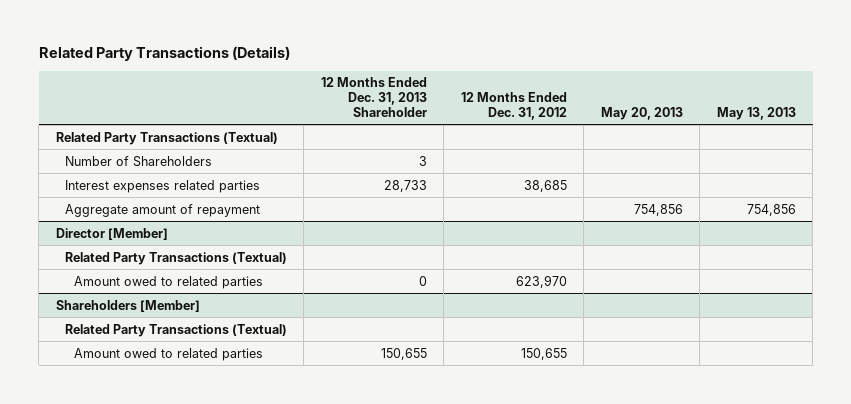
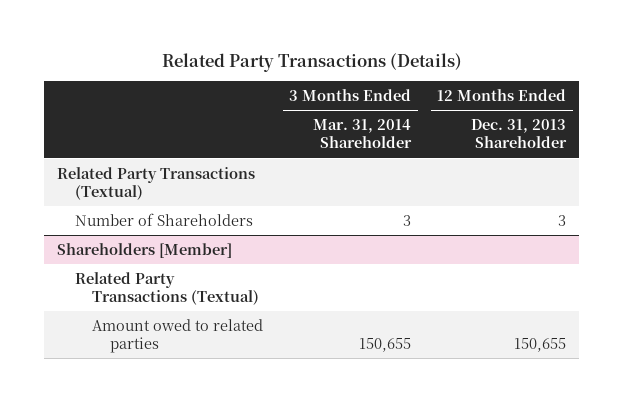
- | 12 Months Ended Dec. 31, 2013 Shareholder | 12 Months Ended Dec. 31, 2012 | May 20, 2013 | May 13, 2013
+ | 3 Months Ended Mar. 31, 2014 Shareholder | 12 Months Ended Dec. 31, 2013 Shareholder
- Interest expenses related parties | 28,733 | 38,685 | |
- Aggregate amount of repayment | | | 754,856 | 754,856
- Director [Member]
- Related Party Transactions (Textual)
- Amount owed to related parties | 0 | 623,970 | |

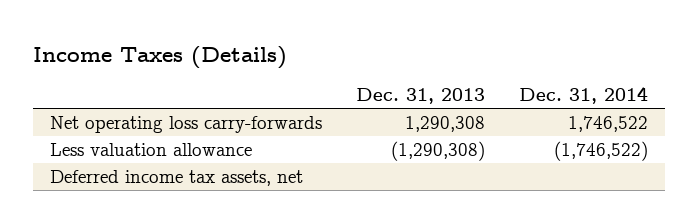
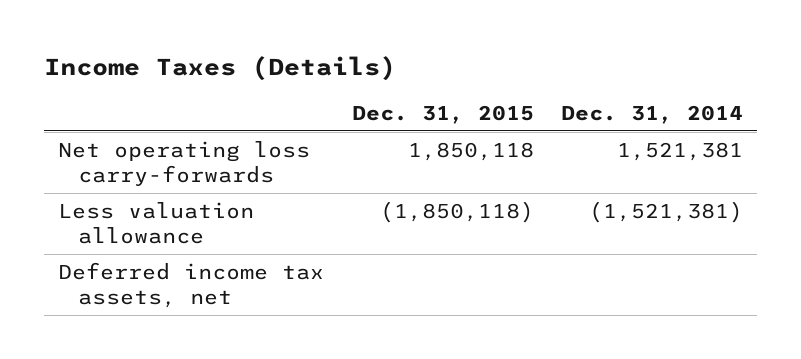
- | Dec. 31, 2013 | Dec. 31, 2014
+ | Dec. 31, 2015 | Dec. 31, 2014
- Net operating loss carry-forwards | 1,290,308 | 1,746,522
- Less valuation allowance | (1,290,308) | (1,746,522)
+ Net operating loss carry-forwards | 1,850,118 | 1,521,381
+ Less valuation allowance | (1,850,118) | (1,521,381)

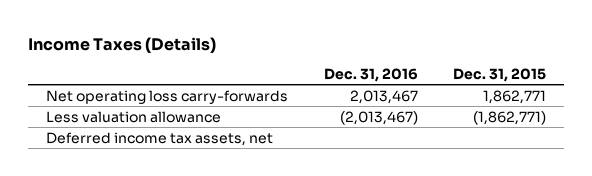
- | Dec. 31, 2015 | Dec. 31, 2014
+ | Dec. 31, 2016 | Dec. 31, 2015
- Net operating loss carry-forwards | 1,850,118 | 1,521,381
- Less valuation allowance | (1,850,118) | (1,521,381)
+ Net operating loss carry-forwards | 2,013,467 | 1,862,771
+ Less valuation allowance | (2,013,467) | (1,862,771)

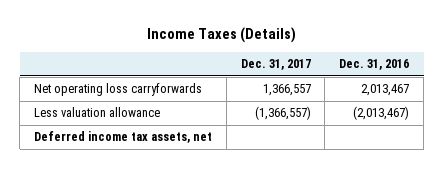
- | Dec. 31, 2016 | Dec. 31, 2015
+ | Dec. 31, 2017 | Dec. 31, 2016
- Net operating loss carry-forwards | 2,013,467 | 1,862,771
+ Net operating loss carryforwards | 1,366,557 | 2,013,467

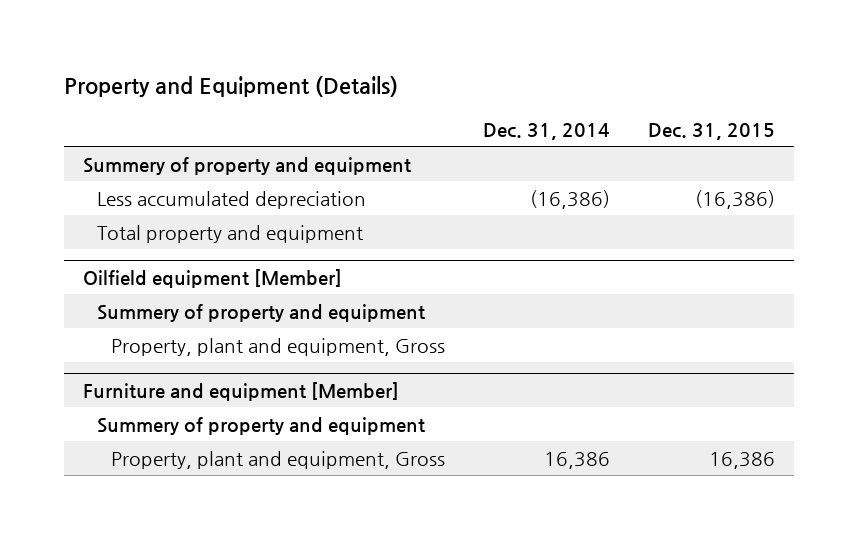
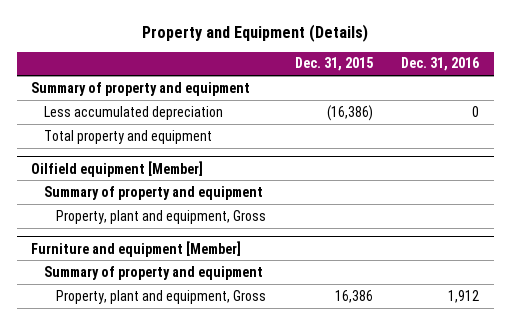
- | Dec. 31, 2014 | Dec. 31, 2015
+ | Dec. 31, 2015 | Dec. 31, 2016
- Summery of property and equipment
+ Summary of property and equipment
@ Oilfield equipment [Member]
- Summery of property and equipment
+ Summary of property and equipment
@ Furniture and equipment [Member]
- Summery of property and equipment
+ Summary of property and equipment

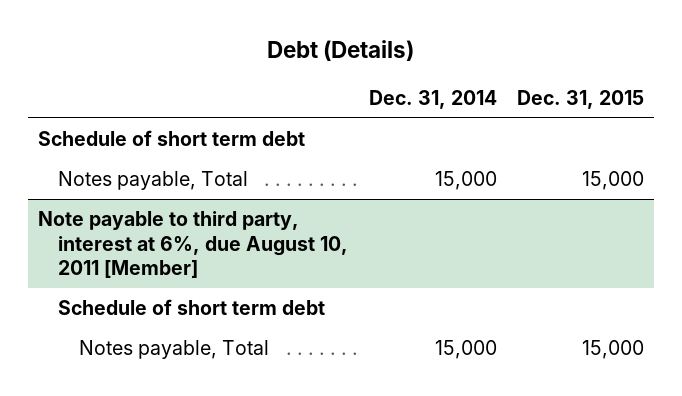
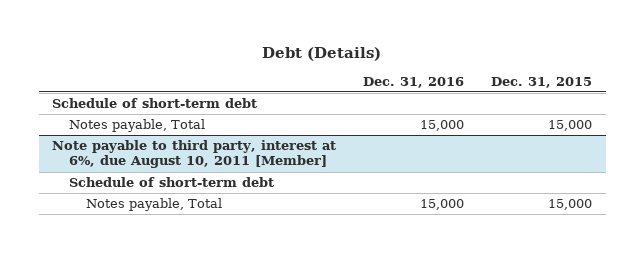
- | Dec. 31, 2014 | Dec. 31, 2015
+ | Dec. 31, 2016 | Dec. 31, 2015
- Schedule of short term debt
+ Schedule of short-term debt
@ Note payable to third party, interest at 6%, due August 10, 2011 [Member]
- Schedule of short term debt
+ Schedule of short-term debt

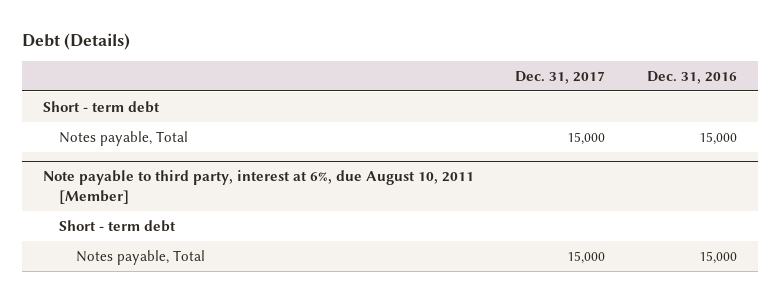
- | Dec. 31, 2016 | Dec. 31, 2015
+ | Dec. 31, 2017 | Dec. 31, 2016
- Schedule of short-term debt
+ Short - term debt
@ Note payable to third party, interest at 6%, due August 10, 2011 [Member]
- Schedule of short-term debt
+ Short - term debt

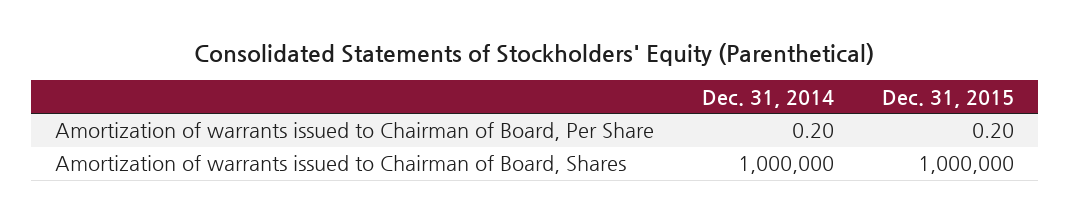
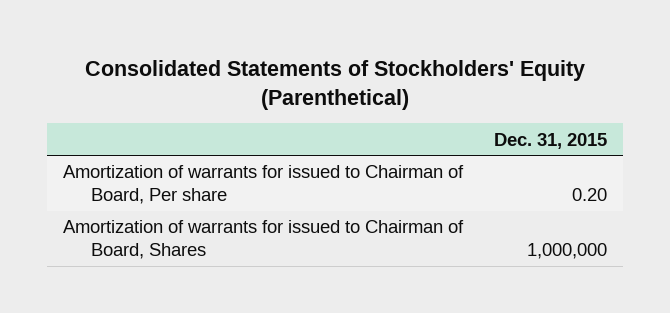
- | Dec. 31, 2014 | Dec. 31, 2015
+ | Dec. 31, 2015
- Amortization of warrants issued to Chairman of Board, Per Share | 0.20 | 0.20
- Amortization of warrants issued to Chairman of Board, Shares | 1,000,000 | 1,000,000
+ Amortization of warrants for issued to Chairman of Board, Per share | 0.20
+ Amortization of warrants for issued to Chairman of Board, Shares | 1,000,000

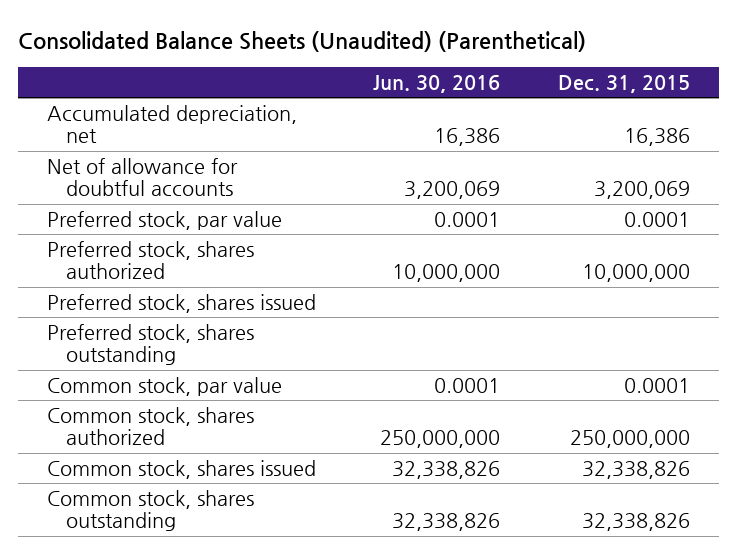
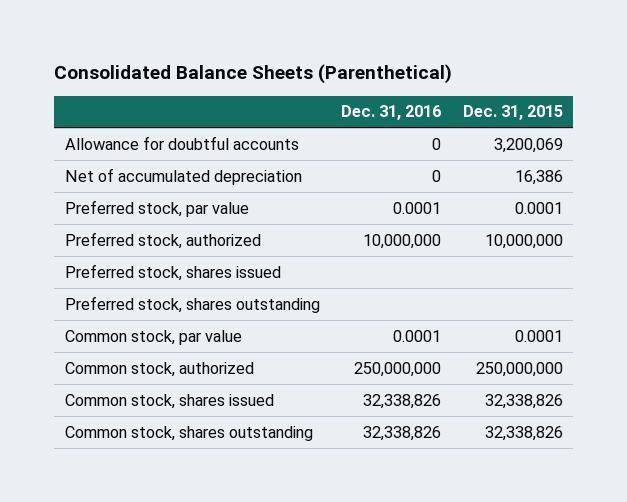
- Consolidated Balance Sheets (Unaudited) (Parenthetical)
+ Consolidated Balance Sheets (Parenthetical)
- | Jun. 30, 2016 | Dec. 31, 2015
+ | Dec. 31, 2016 | Dec. 31, 2015
- Accumulated depreciation, net | 16,386 | 16,386
- Net of allowance for doubtful accounts | 3,200,069 | 3,200,069
+ Allowance for doubtful accounts | 0 | 3,200,069
+ Net of accumulated depreciation | 0 | 16,386
- Preferred stock, shares authorized | 10,000,000 | 10,000,000
+ Preferred stock, authorized | 10,000,000 | 10,000,000
- Common stock, shares authorized | 250,000,000 | 250,000,000
+ Common stock, authorized | 250,000,000 | 250,000,000

